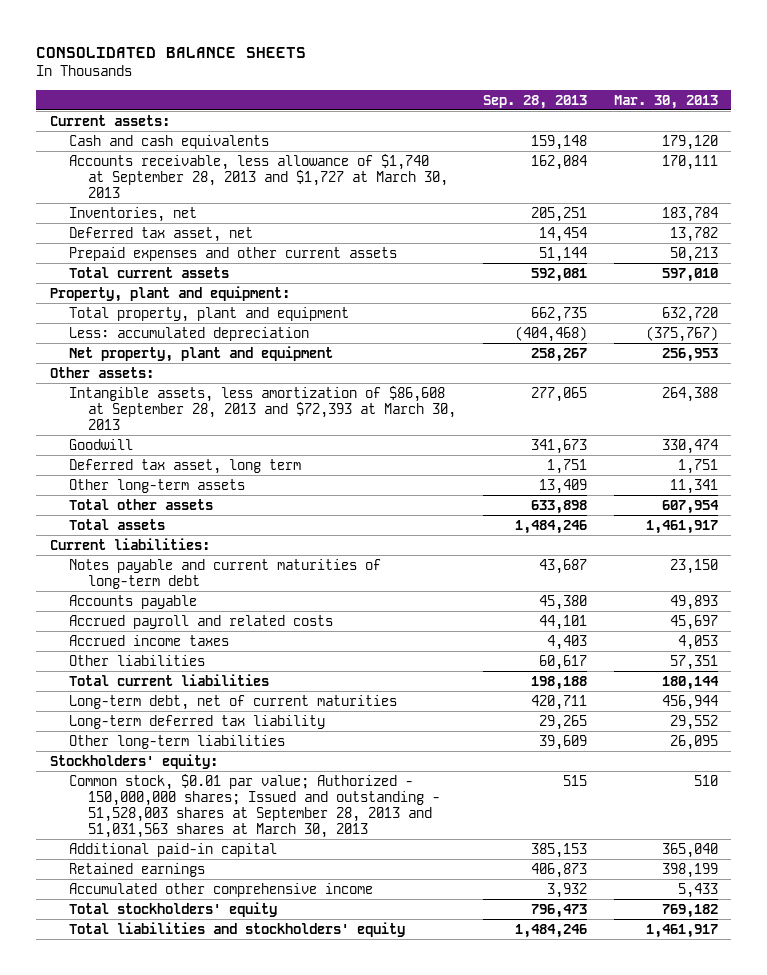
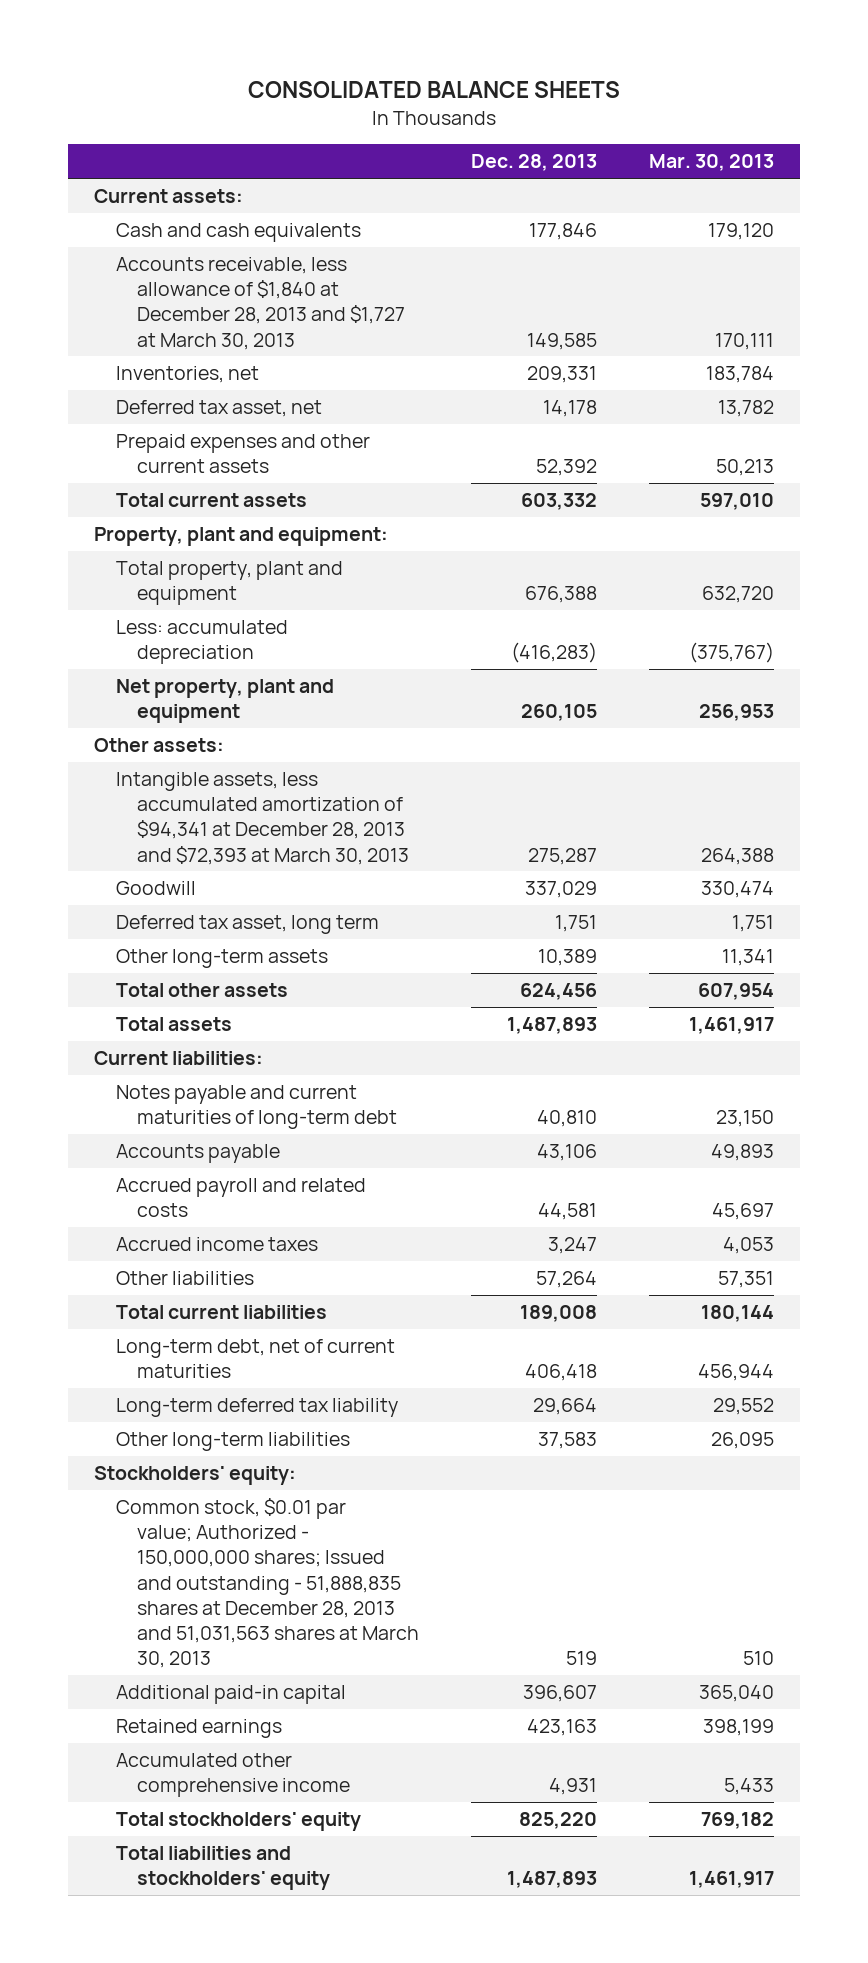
- | Sep. 28, 2013 | Mar. 30, 2013
+ | Dec. 28, 2013 | Mar. 30, 2013
- Accounts receivable, less allowance of $1,740 at September 28, 2013 and $1,727 at March 30, 2013 | 162,084 | 170,111
+ Accounts receivable, less allowance of $1,840 at December 28, 2013 and $1,727 at March 30, 2013 | 149,585 | 170,111
- Intangible assets, less amortization of $86,608 at September 28, 2013 and $72,393 at March 30, 2013 | 277,065 | 264,388
+ Intangible assets, less accumulated amortization of $94,341 at December 28, 2013 and $72,393 at March 30, 2013 | 275,287 | 264,388
- Common stock, $0.01 par value; Authorized - 150,000,000 shares; Issued and outstanding - 51,528,003 shares at September 28, 2013 and 51,031,563 shares at March 30, 2013 | 515 | 510
+ Common stock, $0.01 par value; Authorized - 150,000,000 shares; Issued and outstanding - 51,888,835 shares at December 28, 2013 and 51,031,563 shares at March 30, 2013 | 519 | 510

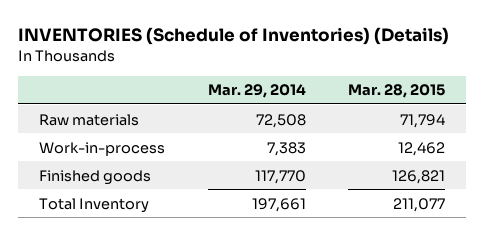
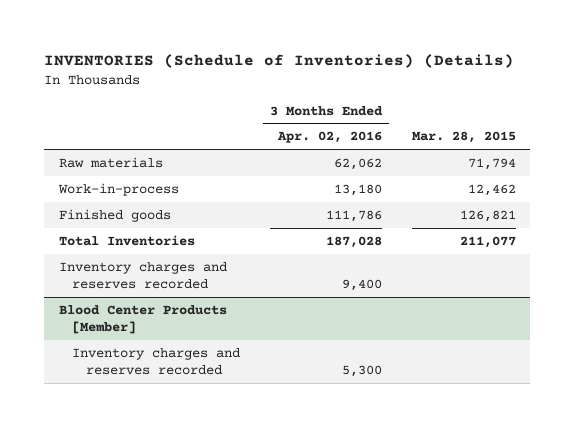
- | Mar. 29, 2014 | Mar. 28, 2015
+ | 3 Months Ended Apr. 02, 2016 | Mar. 28, 2015
- Total Inventory | 197,661 | 211,077
+ Total Inventories | 187,028 | 211,077
+ Inventory charges and reserves recorded | 9,400 |
+ Blood Center Products [Member]
+ Inventory charges and reserves recorded | 5,300 |

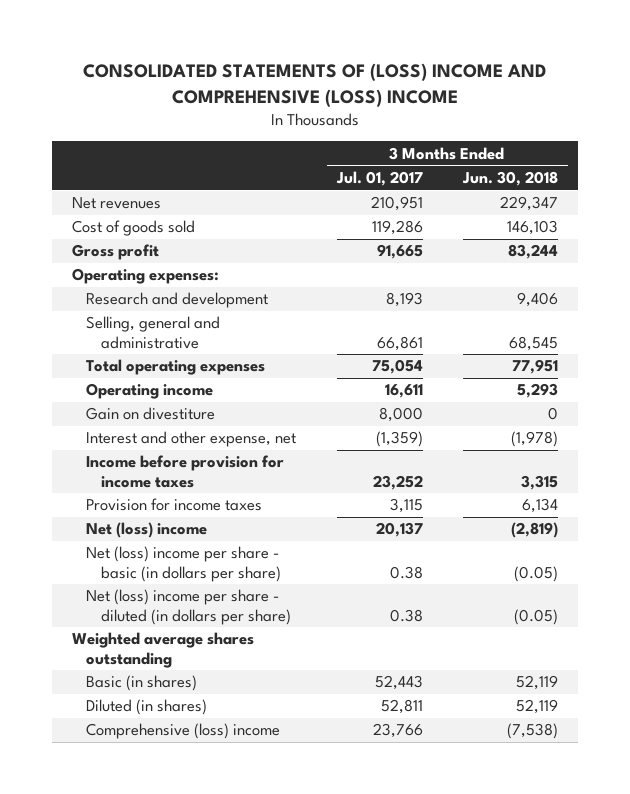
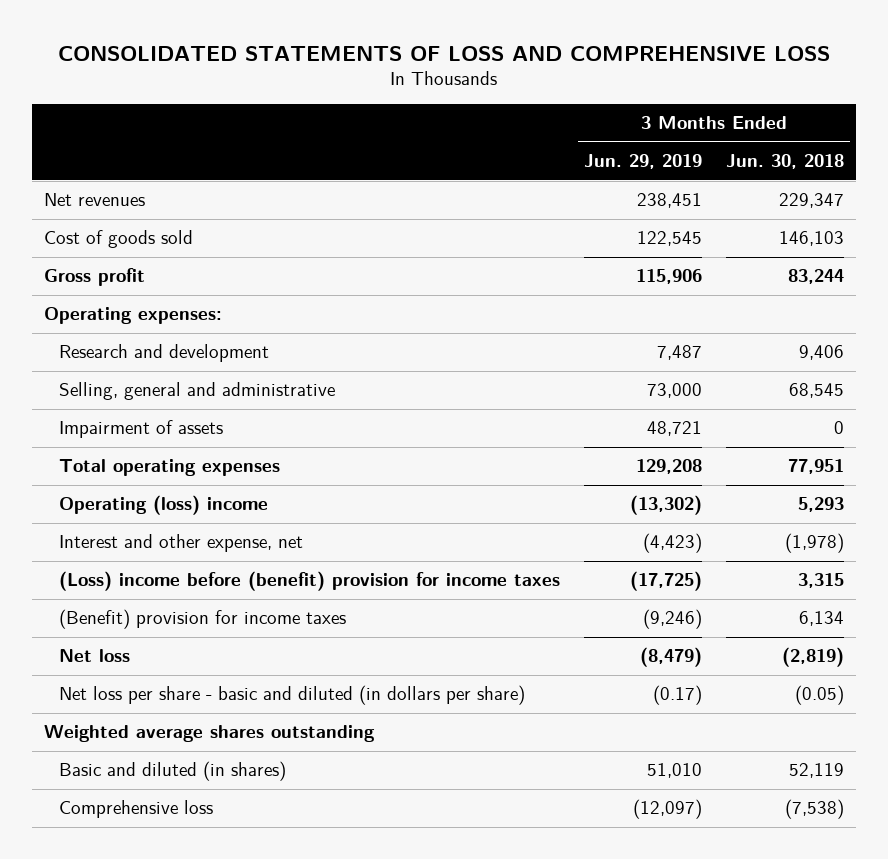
- CONSOLIDATED STATEMENTS OF (LOSS) INCOME AND COMPREHENSIVE (LOSS) INCOME
+ CONSOLIDATED STATEMENTS OF LOSS AND COMPREHENSIVE LOSS
- | 3 Months Ended Jul. 01, 2017 | 3 Months Ended Jun. 30, 2018
+ | 3 Months Ended Jun. 29, 2019 | 3 Months Ended Jun. 30, 2018
+ Impairment of assets | 48,721 | 0
- Operating income | 16,611 | 5,293
- Gain on divestiture | 8,000 | 0
+ Operating (loss) income | (13,302) | 5,293
- Income before provision for income taxes | 23,252 | 3,315
- Provision for income taxes | 3,115 | 6,134
- Net (loss) income | 20,137 | (2,819)
- Net (loss) income per share - basic (in dollars per share) | 0.38 | (0.05)
- Net (loss) income per share - diluted (in dollars per share) | 0.38 | (0.05)
+ (Loss) income before (benefit) provision for income taxes | (17,725) | 3,315
+ (Benefit) provision for income taxes | (9,246) | 6,134
+ Net loss | (8,479) | (2,819)
+ Net loss per share - basic and diluted (in dollars per share) | (0.17) | (0.05)
- Basic (in shares) | 52,443 | 52,119
- Diluted (in shares) | 52,811 | 52,119
- Comprehensive (loss) income | 23,766 | (7,538)
+ Basic and diluted (in shares) | 51,010 | 52,119
+ Comprehensive loss | (12,097) | (7,538)

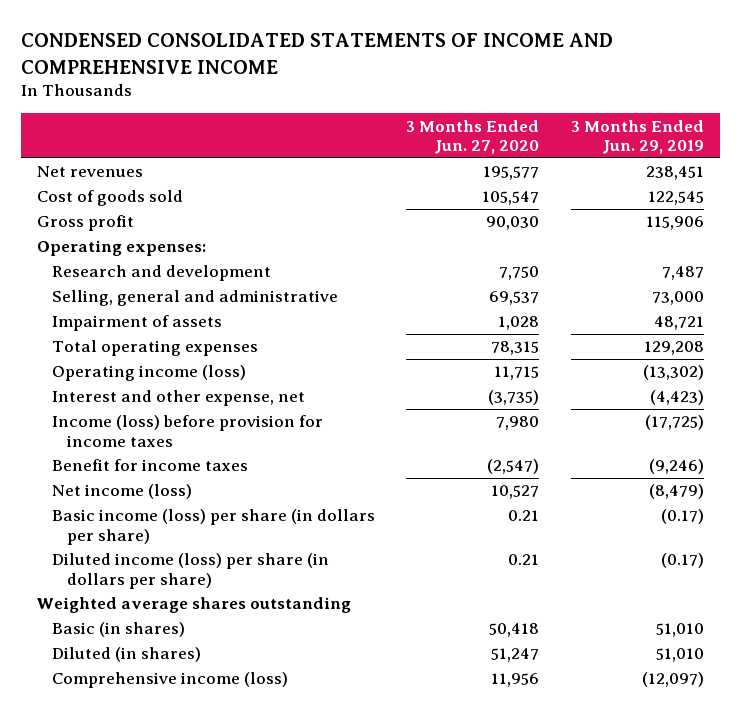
- CONSOLIDATED STATEMENTS OF LOSS AND COMPREHENSIVE LOSS
+ CONDENSED CONSOLIDATED STATEMENTS OF INCOME AND COMPREHENSIVE INCOME
- | 3 Months Ended Jun. 29, 2019 | 3 Months Ended Jun. 30, 2018
+ | 3 Months Ended Jun. 27, 2020 | 3 Months Ended Jun. 29, 2019
- Operating (loss) income | (13,302) | 5,293
+ Operating income (loss) | 11,715 | (13,302)
- (Loss) income before (benefit) provision for income taxes | (17,725) | 3,315
- (Benefit) provision for income taxes | (9,246) | 6,134
- Net loss | (8,479) | (2,819)
- Net loss per share - basic and diluted (in dollars per share) | (0.17) | (0.05)
+ Income (loss) before provision for income taxes | 7,980 | (17,725)
+ Benefit for income taxes | (2,547) | (9,246)
+ Net income (loss) | 10,527 | (8,479)
+ Basic income (loss) per share (in dollars per share) | 0.21 | (0.17)
+ Diluted income (loss) per share (in dollars per share) | 0.21 | (0.17)
- Basic and diluted (in shares) | 51,010 | 52,119
- Comprehensive loss | (12,097) | (7,538)
+ Basic (in shares) | 50,418 | 51,010
+ Diluted (in shares) | 51,247 | 51,010
+ Comprehensive income (loss) | 11,956 | (12,097)

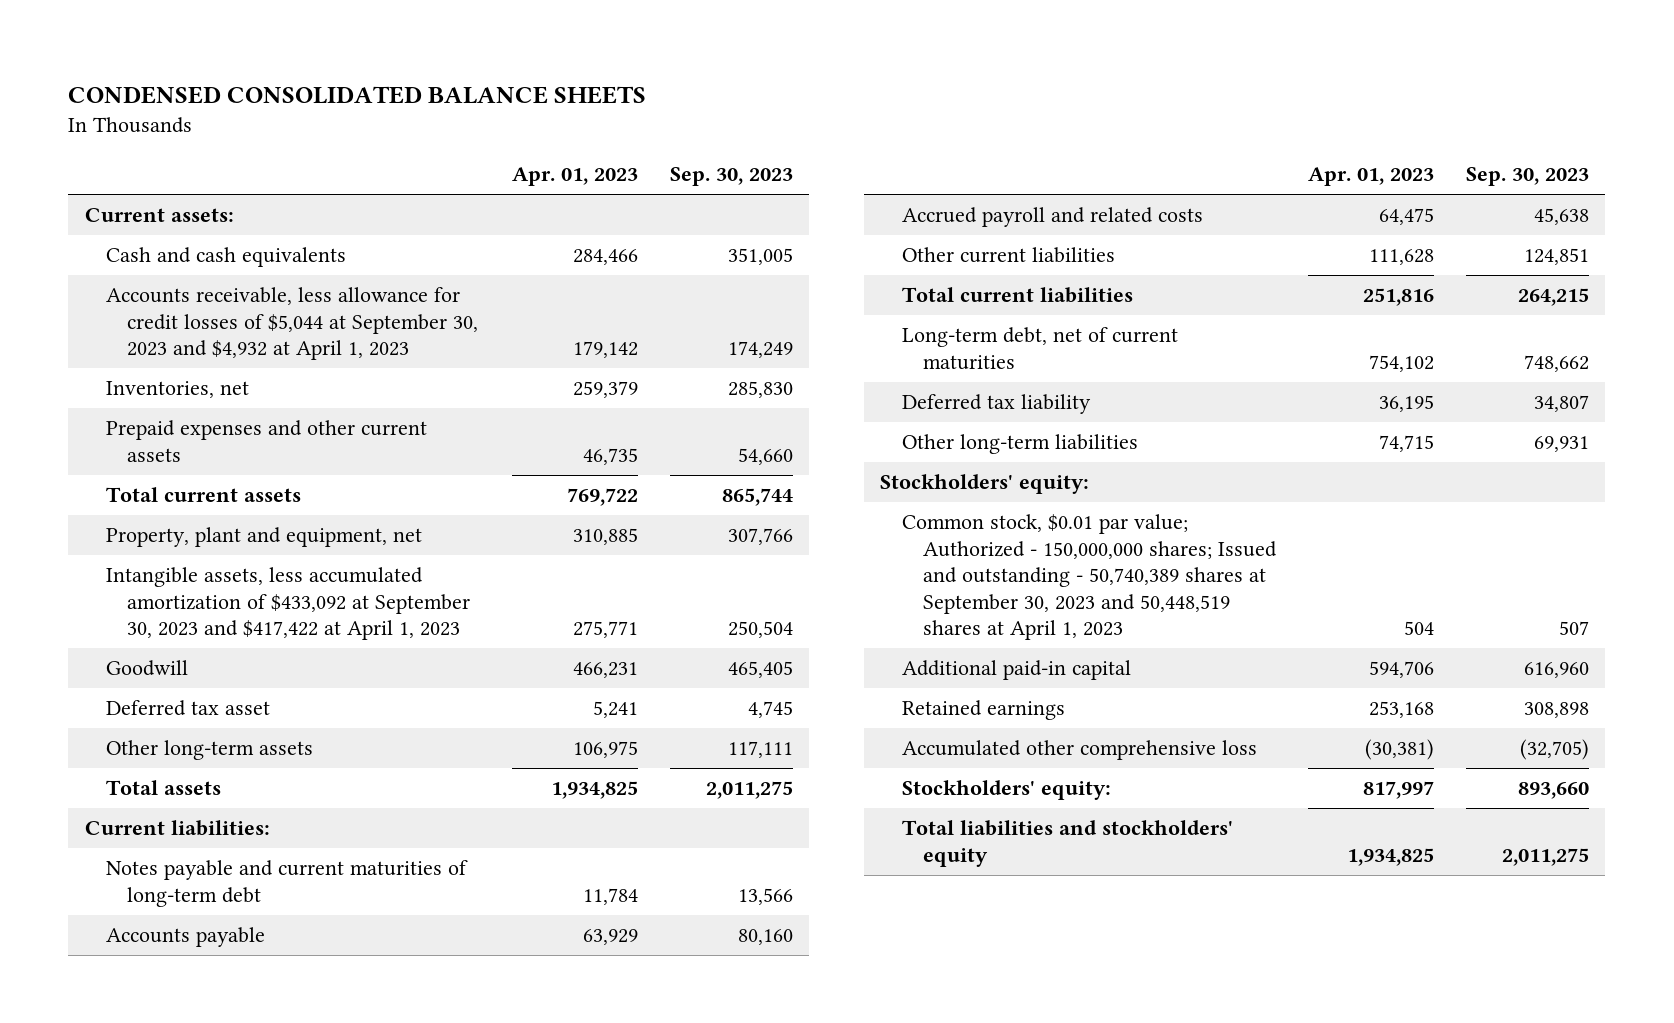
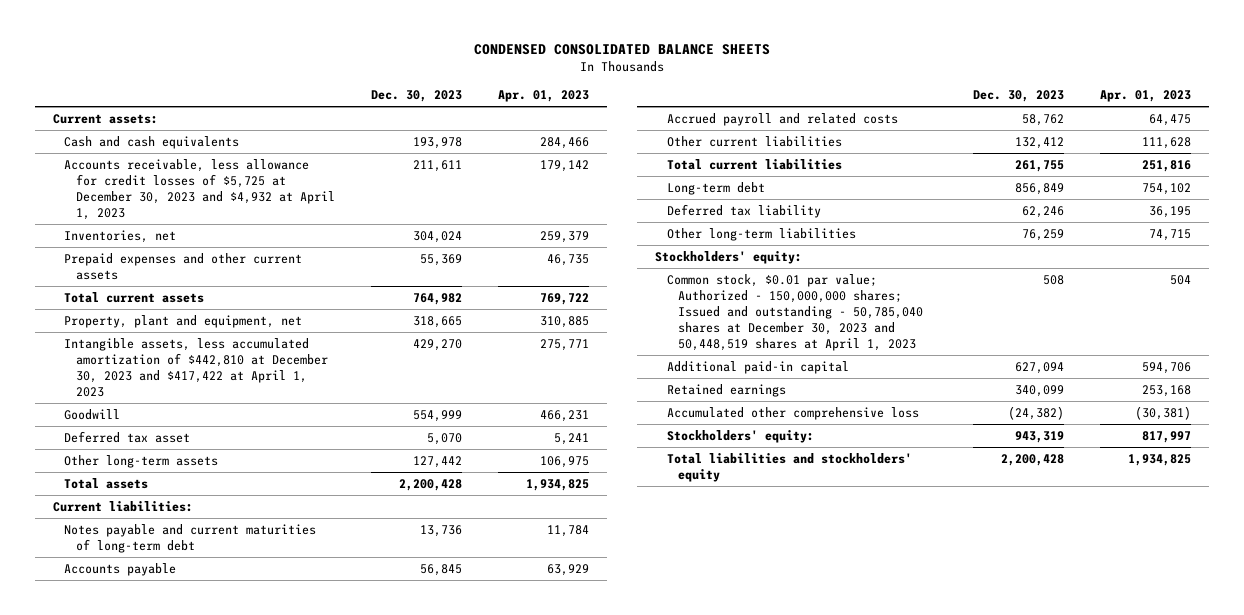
- | Apr. 01, 2023 | Sep. 30, 2023
+ | Dec. 30, 2023 | Apr. 01, 2023
- Accounts receivable, less allowance for credit losses of $5,044 at September 30, 2023 and $4,932 at April 1, 2023 | 179,142 | 174,249
+ Accounts receivable, less allowance for credit losses of $5,725 at December 30, 2023 and $4,932 at April 1, 2023 | 211,611 | 179,142
- Intangible assets, less accumulated amortization of $433,092 at September 30, 2023 and $417,422 at April 1, 2023 | 275,771 | 250,504
+ Intangible assets, less accumulated amortization of $442,810 at December 30, 2023 and $417,422 at April 1, 2023 | 429,270 | 275,771
- Long-term debt, net of current maturities | 754,102 | 748,662
+ Long-term debt | 856,849 | 754,102
- Common stock, $0.01 par value; Authorized - 150,000,000 shares; Issued and outstanding - 50,740,389 shares at September 30, 2023 and 50,448,519 shares at April 1, 2023 | 504 | 507
+ Common stock, $0.01 par value; Authorized - 150,000,000 shares; Issued and outstanding - 50,785,040 shares at December 30, 2023 and 50,448,519 shares at April 1, 2023 | 508 | 504

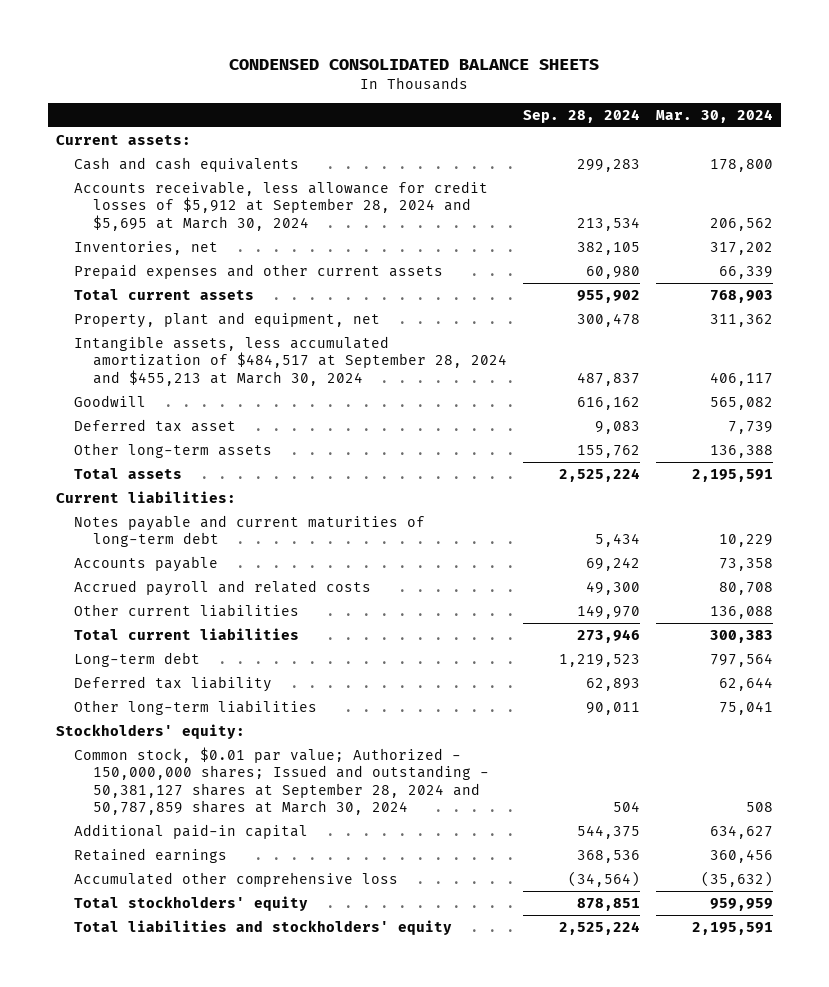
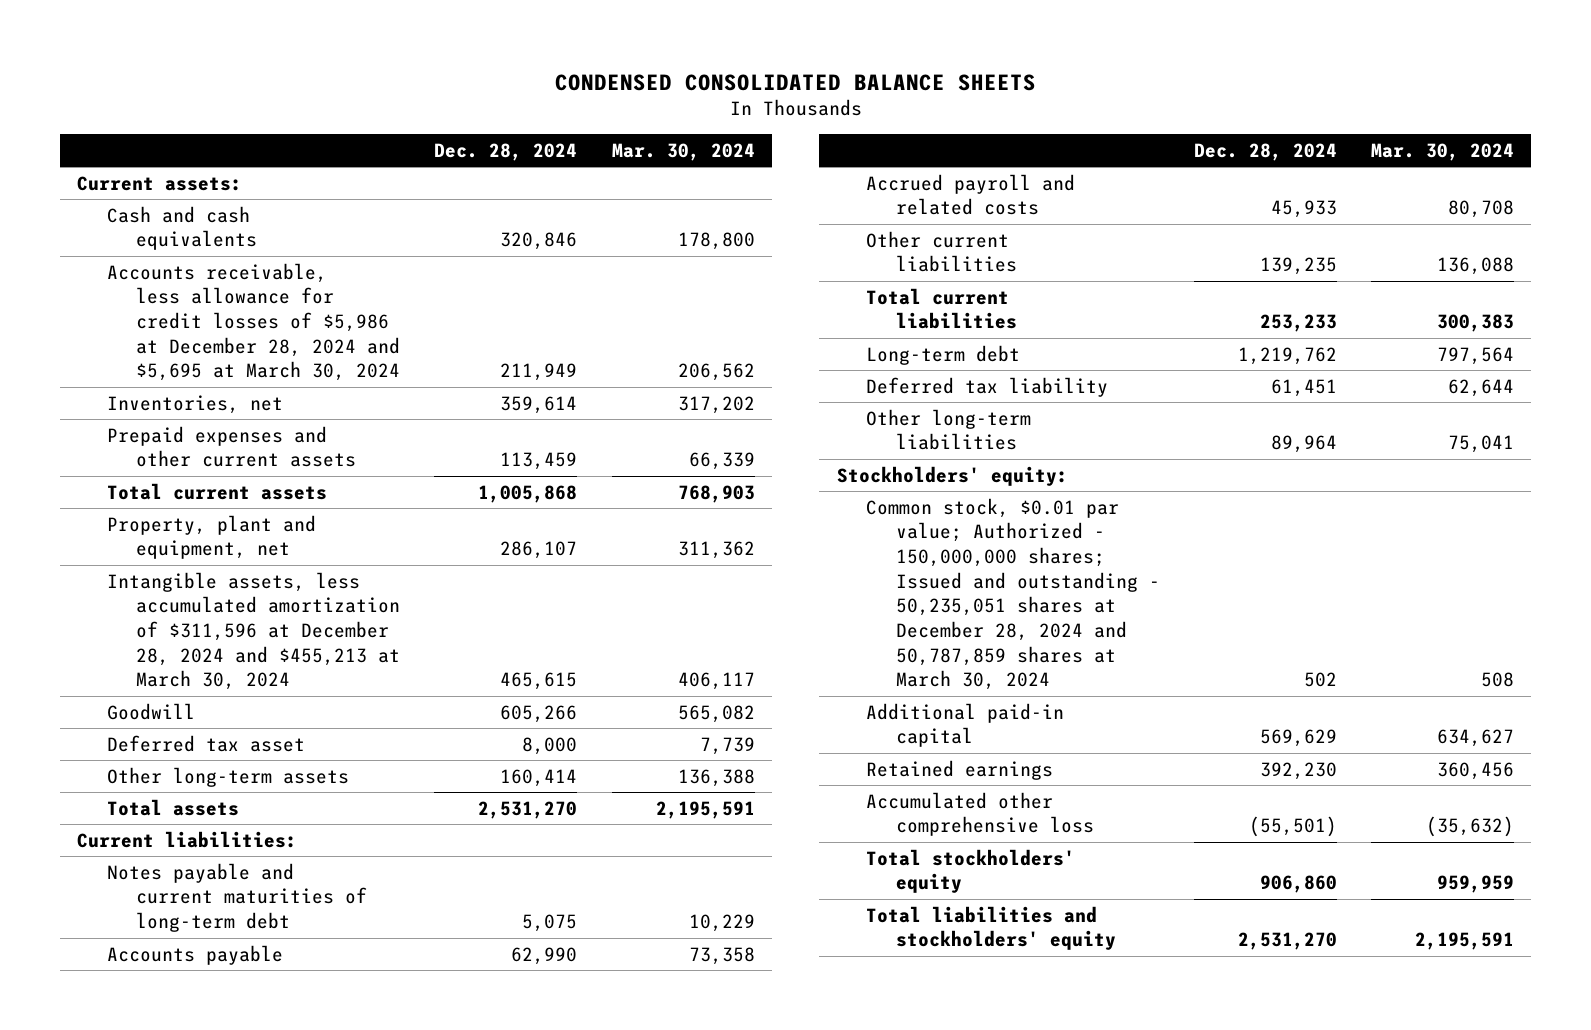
- | Sep. 28, 2024 | Mar. 30, 2024
+ | Dec. 28, 2024 | Mar. 30, 2024
- Accounts receivable, less allowance for credit losses of $5,912 at September 28, 2024 and $5,695 at March 30, 2024 | 213,534 | 206,562
+ Accounts receivable, less allowance for credit losses of $5,986 at December 28, 2024 and $5,695 at March 30, 2024 | 211,949 | 206,562
- Intangible assets, less accumulated amortization of $484,517 at September 28, 2024 and $455,213 at March 30, 2024 | 487,837 | 406,117
+ Intangible assets, less accumulated amortization of $311,596 at December 28, 2024 and $455,213 at March 30, 2024 | 465,615 | 406,117
- Common stock, $0.01 par value; Authorized - 150,000,000 shares; Issued and outstanding - 50,381,127 shares at September 28, 2024 and 50,787,859 shares at March 30, 2024 | 504 | 508
+ Common stock, $0.01 par value; Authorized - 150,000,000 shares; Issued and outstanding - 50,235,051 shares at December 28, 2024 and 50,787,859 shares at March 30, 2024 | 502 | 508

